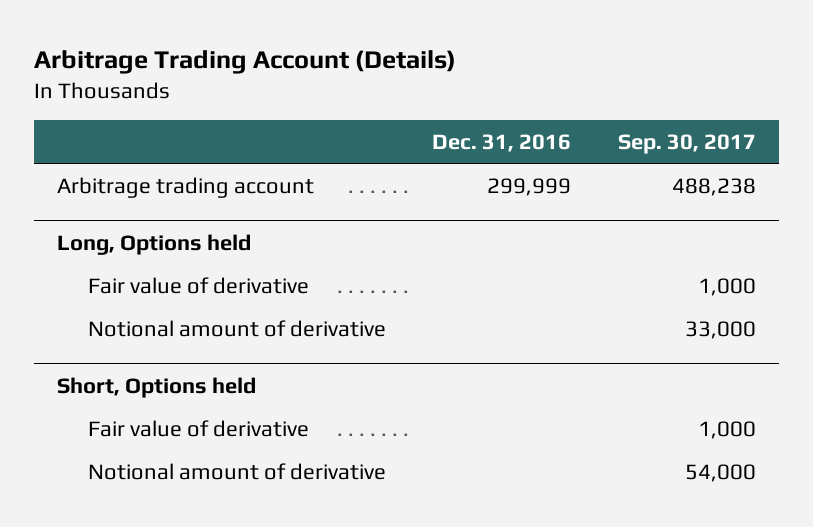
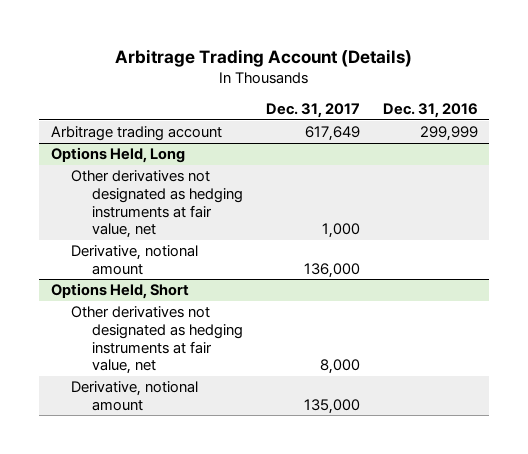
- | Dec. 31, 2016 | Sep. 30, 2017
+ | Dec. 31, 2017 | Dec. 31, 2016
- Long, Options held
- Fair value of derivative | | 1,000
- Notional amount of derivative | | 33,000
- Short, Options held
- Fair value of derivative | | 1,000
- Notional amount of derivative | | 54,000
+ Options Held, Long
+ Other derivatives not designated as hedging instruments at fair value, net | 1,000 |
+ Derivative, notional amount | 136,000 |
+ Options Held, Short
+ Other derivatives not designated as hedging instruments at fair value, net | 8,000 |
+ Derivative, notional amount | 135,000 |

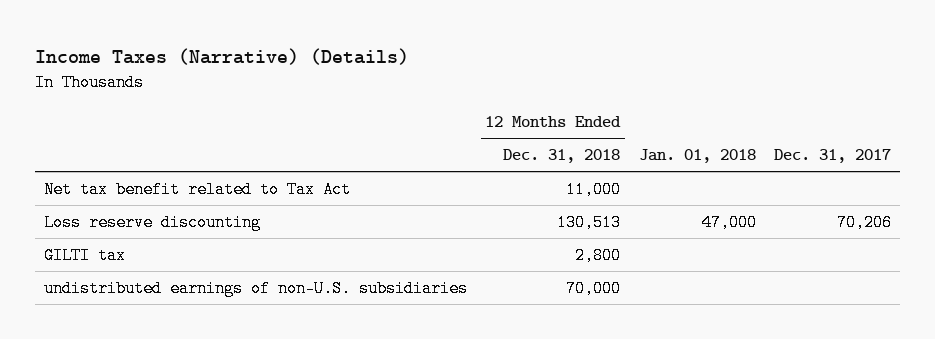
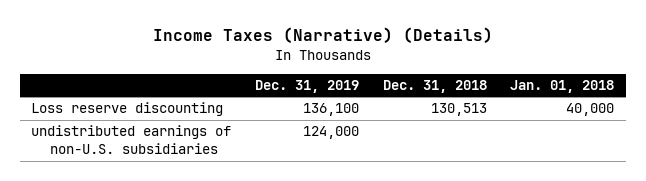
- | 12 Months Ended Dec. 31, 2018 | Jan. 01, 2018 | Dec. 31, 2017
+ | Dec. 31, 2019 | Dec. 31, 2018 | Jan. 01, 2018
- Net tax benefit related to Tax Act | 11,000 | |
- Loss reserve discounting | 130,513 | 47,000 | 70,206
- GILTI tax | 2,800 | |
+ Loss reserve discounting | 136,100 | 130,513 | 40,000

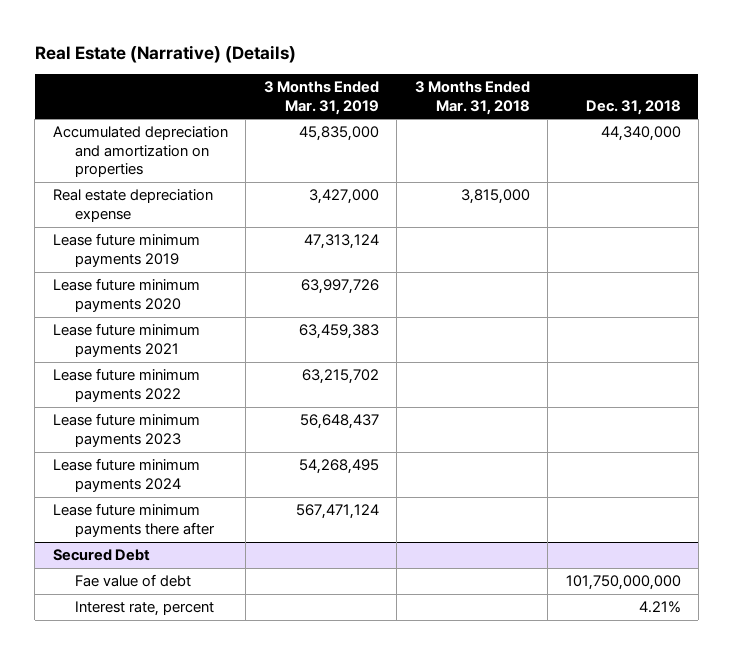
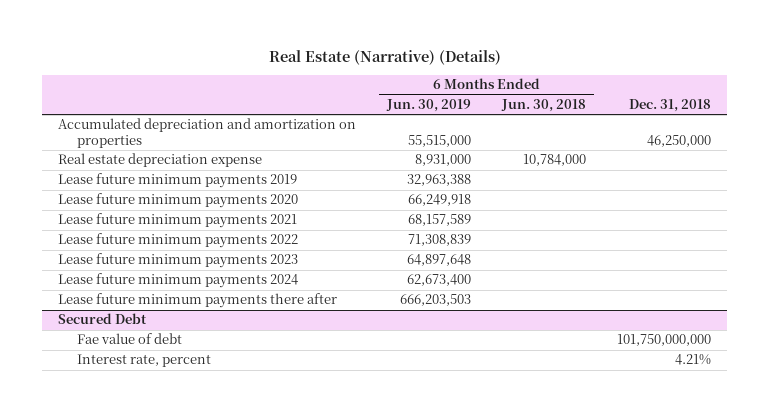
- | 3 Months Ended Mar. 31, 2019 | 3 Months Ended Mar. 31, 2018 | Dec. 31, 2018
+ | 6 Months Ended Jun. 30, 2019 | 6 Months Ended Jun. 30, 2018 | Dec. 31, 2018
- Accumulated depreciation and amortization on properties | 45,835,000 | | 44,340,000
+ Accumulated depreciation and amortization on properties | 55,515,000 | | 46,250,000

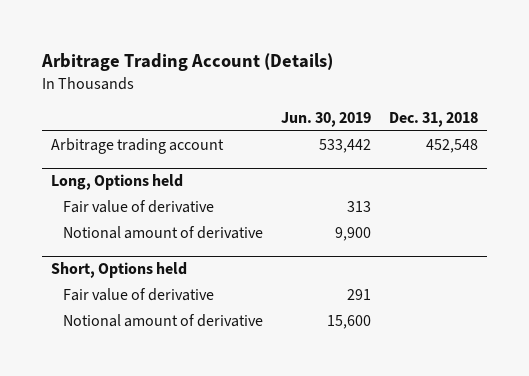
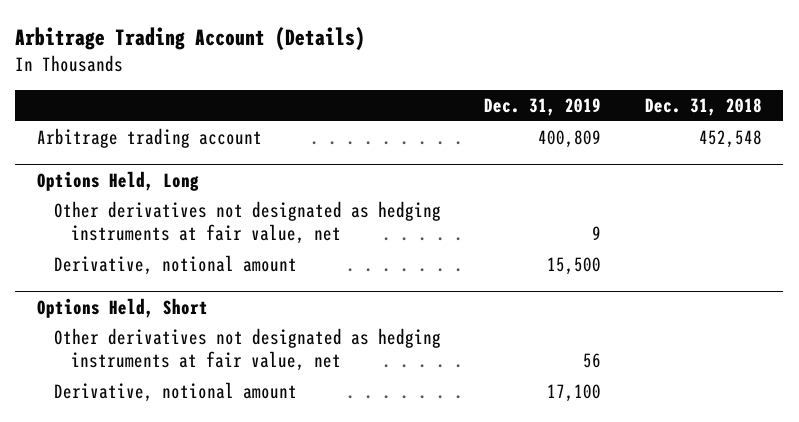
- | Jun. 30, 2019 | Dec. 31, 2018
+ | Dec. 31, 2019 | Dec. 31, 2018
- Long, Options held
- Fair value of derivative | 313 |
- Notional amount of derivative | 9,900 |
- Short, Options held
- Fair value of derivative | 291 |
- Notional amount of derivative | 15,600 |
+ Options Held, Long
+ Other derivatives not designated as hedging instruments at fair value, net | 9 |
+ Derivative, notional amount | 15,500 |
+ Options Held, Short
+ Other derivatives not designated as hedging instruments at fair value, net | 56 |
+ Derivative, notional amount | 17,100 |

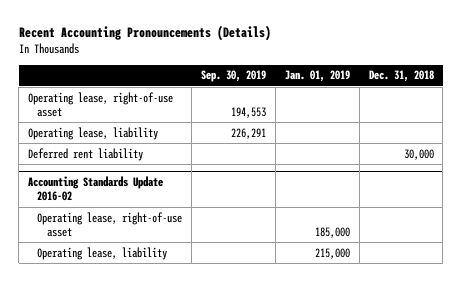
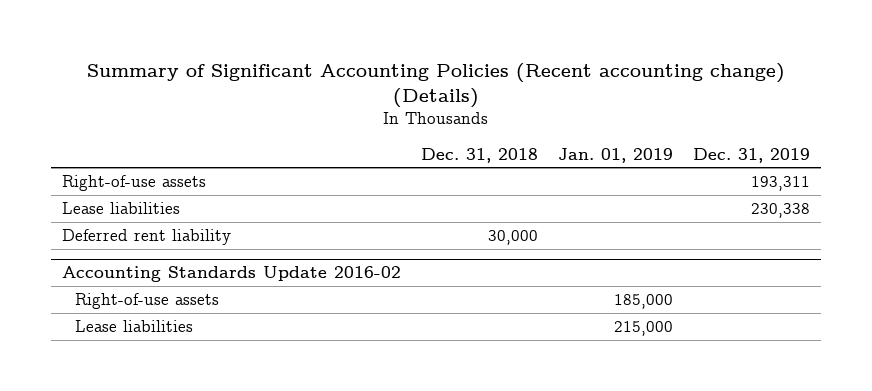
- Recent Accounting Pronouncements (Details)
+ Summary of Significant Accounting Policies (Recent accounting change) (Details)
- | Sep. 30, 2019 | Jan. 01, 2019 | Dec. 31, 2018
+ | Dec. 31, 2018 | Jan. 01, 2019 | Dec. 31, 2019
- Operating lease, right-of-use asset | 194,553 | |
- Operating lease, liability | 226,291 | |
+ Right-of-use assets | | | 193,311
+ Lease liabilities | | | 230,338
@ Accounting Standards Update 2016-02
- Operating lease, right-of-use asset | | 185,000 |
- Operating lease, liability | | 215,000 |
+ Right-of-use assets | | 185,000 |
+ Lease liabilities | | 215,000 |

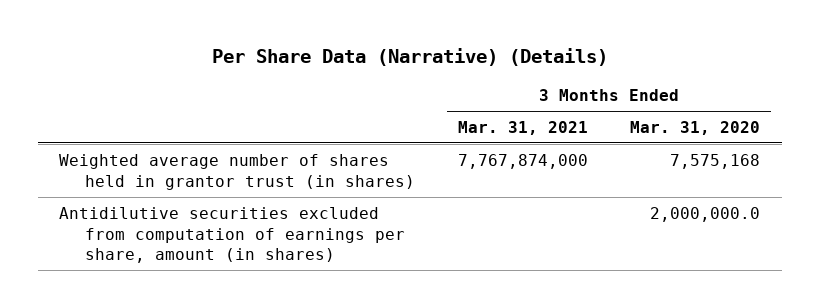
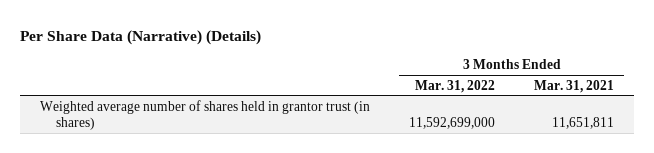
- | 3 Months Ended Mar. 31, 2021 | 3 Months Ended Mar. 31, 2020
+ | 3 Months Ended Mar. 31, 2022 | 3 Months Ended Mar. 31, 2021
- Weighted average number of shares held in grantor trust (in shares) | 7,767,874,000 | 7,575,168
- Antidilutive securities excluded from computation of earnings per share, amount (in shares) | | 2,000,000.0
+ Weighted average number of shares held in grantor trust (in shares) | 11,592,699,000 | 11,651,811

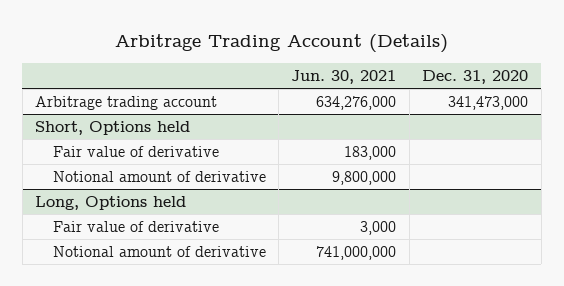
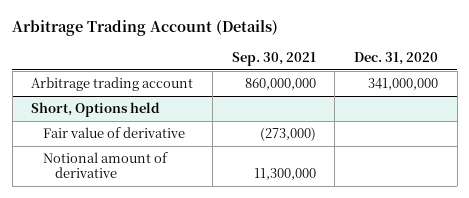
- | Jun. 30, 2021 | Dec. 31, 2020
+ | Sep. 30, 2021 | Dec. 31, 2020
- Arbitrage trading account | 634,276,000 | 341,473,000
+ Arbitrage trading account | 860,000,000 | 341,000,000
- Long, Options held
- Fair value of derivative | 3,000 |
- Notional amount of derivative | 741,000,000 |

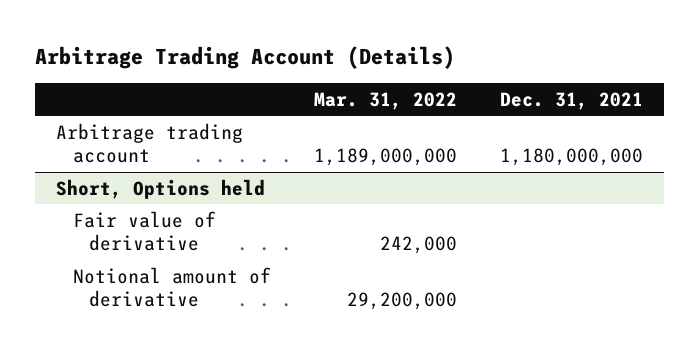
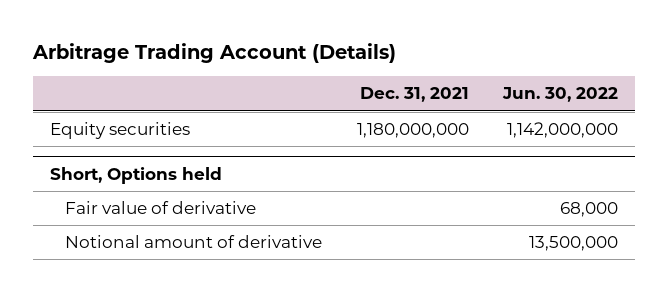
- | Mar. 31, 2022 | Dec. 31, 2021
+ | Dec. 31, 2021 | Jun. 30, 2022
- Arbitrage trading account | 1,189,000,000 | 1,180,000,000
+ Equity securities | 1,180,000,000 | 1,142,000,000

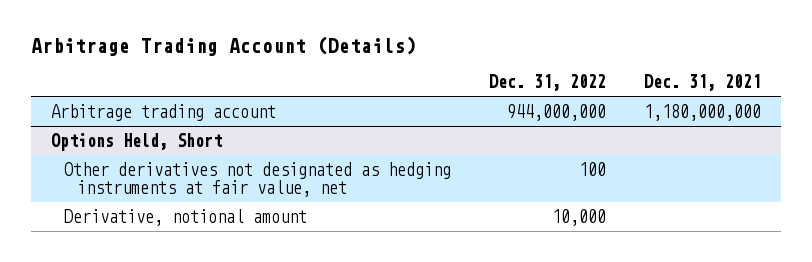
- | Dec. 31, 2021 | Jun. 30, 2022
+ | Dec. 31, 2022 | Dec. 31, 2021
- Equity securities | 1,180,000,000 | 1,142,000,000
- Short, Options held
- Fair value of derivative | | 68,000
- Notional amount of derivative | | 13,500,000
+ Arbitrage trading account | 944,000,000 | 1,180,000,000
+ Options Held, Short
+ Other derivatives not designated as hedging instruments at fair value, net | 100 |
+ Derivative, notional amount | 10,000 |

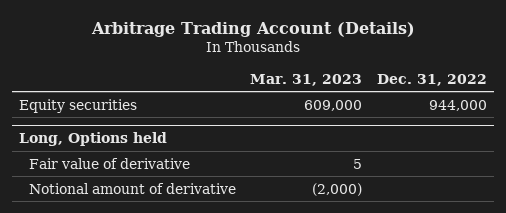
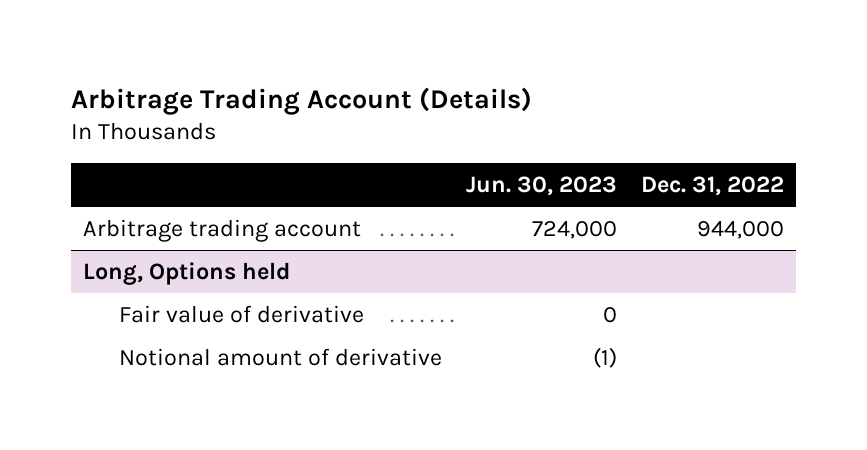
- | Mar. 31, 2023 | Dec. 31, 2022
+ | Jun. 30, 2023 | Dec. 31, 2022
- Equity securities | 609,000 | 944,000
+ Arbitrage trading account | 724,000 | 944,000

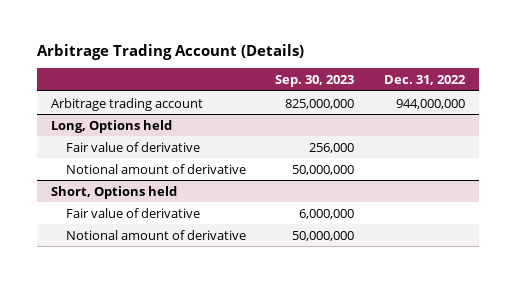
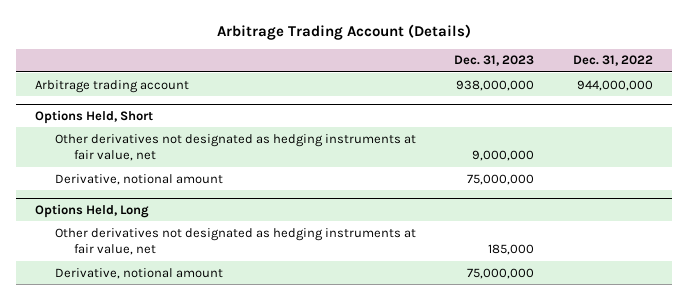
- | Sep. 30, 2023 | Dec. 31, 2022
+ | Dec. 31, 2023 | Dec. 31, 2022
- Long, Options held
- Fair value of derivative | 256,000 |
- Notional amount of derivative | 50,000,000 |
- Short, Options held
- Fair value of derivative | 6,000,000 |
- Notional amount of derivative | 50,000,000 |
+ Options Held, Short
+ Other derivatives not designated as hedging instruments at fair value, net | 9,000,000 |
+ Derivative, notional amount | 75,000,000 |
+ Options Held, Long
+ Other derivatives not designated as hedging instruments at fair value, net | 185,000 |
+ Derivative, notional amount | 75,000,000 |

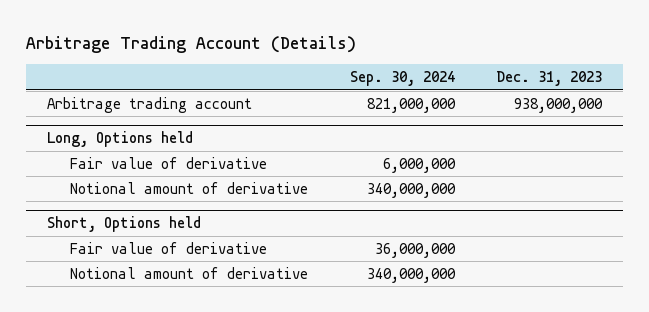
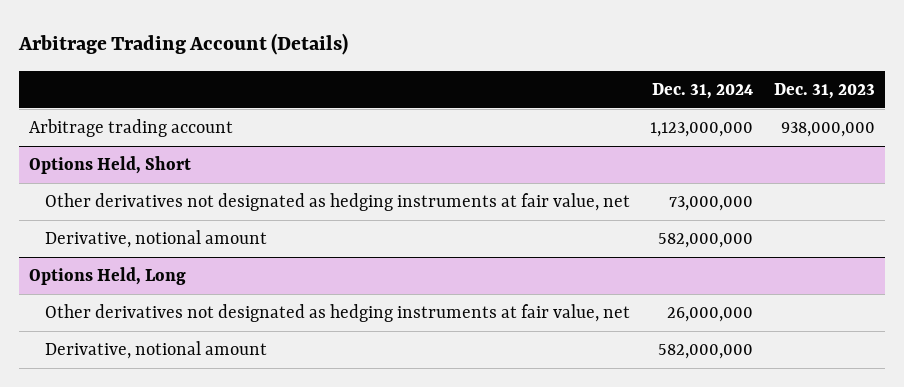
- | Sep. 30, 2024 | Dec. 31, 2023
+ | Dec. 31, 2024 | Dec. 31, 2023
- Long, Options held
- Fair value of derivative | 6,000,000 |
- Notional amount of derivative | 340,000,000 |
- Short, Options held
- Fair value of derivative | 36,000,000 |
- Notional amount of derivative | 340,000,000 |
+ Options Held, Short
+ Other derivatives not designated as hedging instruments at fair value, net | 73,000,000 |
+ Derivative, notional amount | 582,000,000 |
+ Options Held, Long
+ Other derivatives not designated as hedging instruments at fair value, net | 26,000,000 |
+ Derivative, notional amount | 582,000,000 |

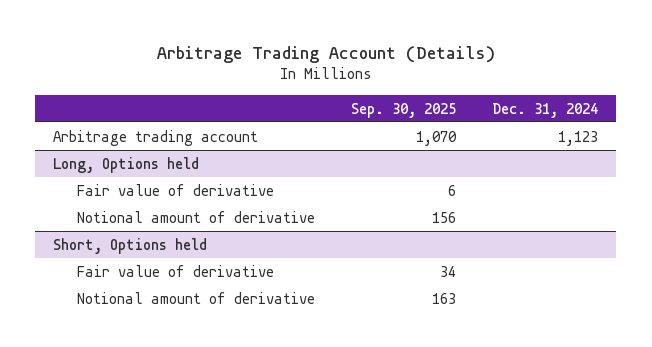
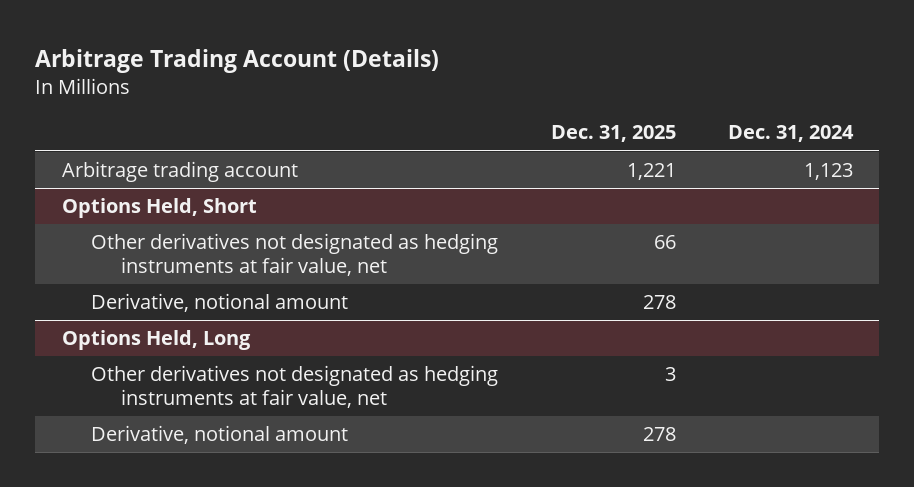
- | Sep. 30, 2025 | Dec. 31, 2024
+ | Dec. 31, 2025 | Dec. 31, 2024
- Long, Options held
- Fair value of derivative | 6 |
- Notional amount of derivative | 156 |
- Short, Options held
- Fair value of derivative | 34 |
- Notional amount of derivative | 163 |
+ Options Held, Short
+ Other derivatives not designated as hedging instruments at fair value, net | 66 |
+ Derivative, notional amount | 278 |
+ Options Held, Long
+ Other derivatives not designated as hedging instruments at fair value, net | 3 |
+ Derivative, notional amount | 278 |

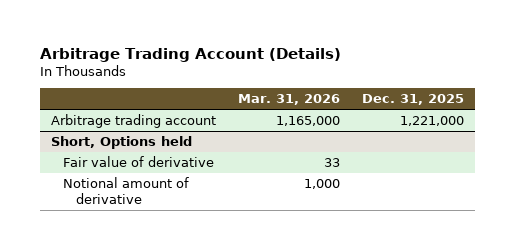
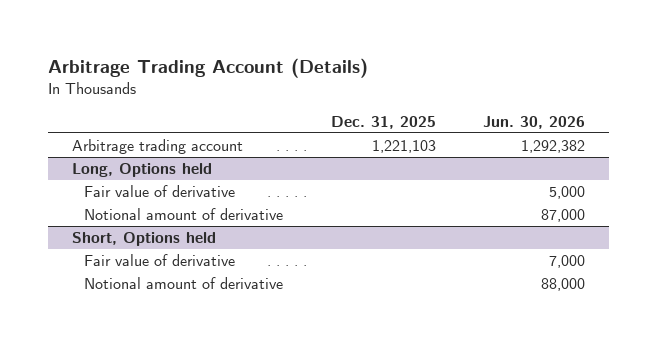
- | Mar. 31, 2026 | Dec. 31, 2025
+ | Dec. 31, 2025 | Jun. 30, 2026
- Arbitrage trading account | 1,165,000 | 1,221,000
+ Arbitrage trading account | 1,221,103 | 1,292,382
+ Long, Options held
+ Fair value of derivative | | 5,000
+ Notional amount of derivative | | 87,000

